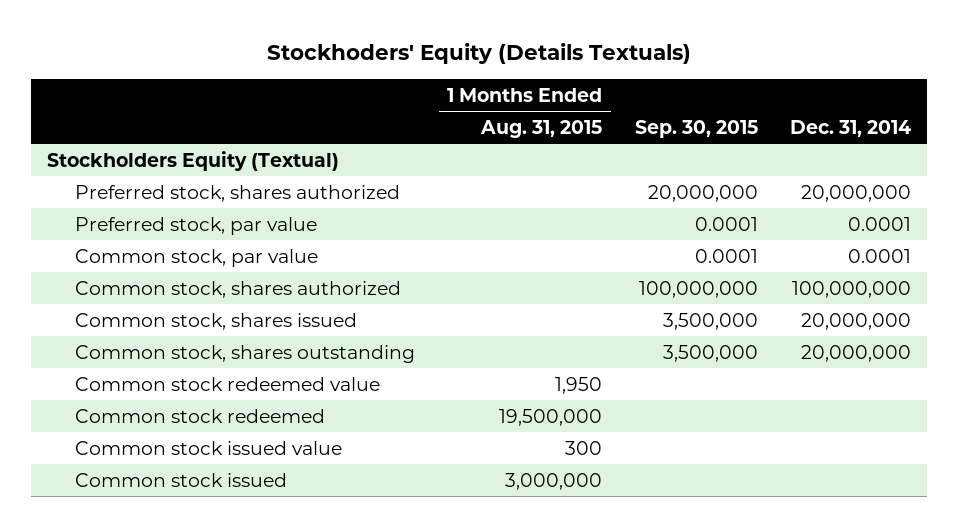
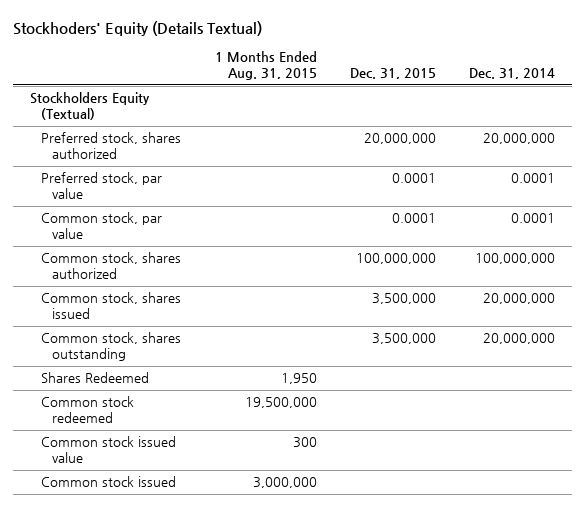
- Stockhoders' Equity (Details Textuals)
+ Stockhoders' Equity (Details Textual)
- | 1 Months Ended Aug. 31, 2015 | Sep. 30, 2015 | Dec. 31, 2014
+ | 1 Months Ended Aug. 31, 2015 | Dec. 31, 2015 | Dec. 31, 2014
- Common stock redeemed value | 1,950 | |
+ Shares Redeemed | 1,950 | |

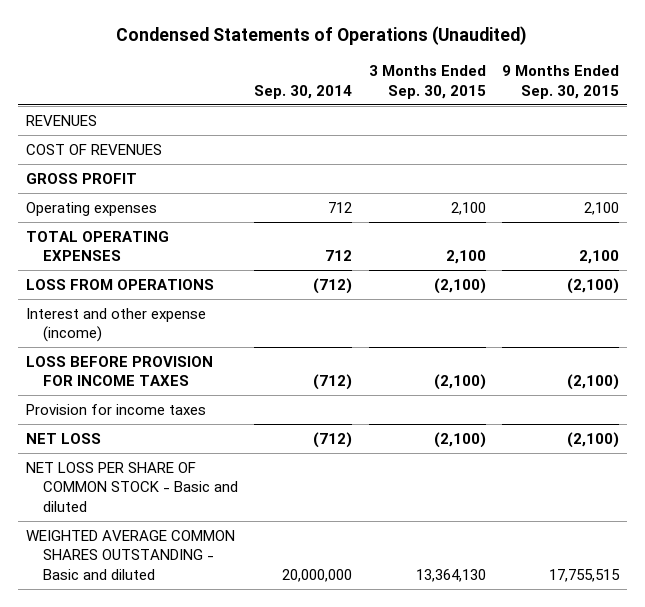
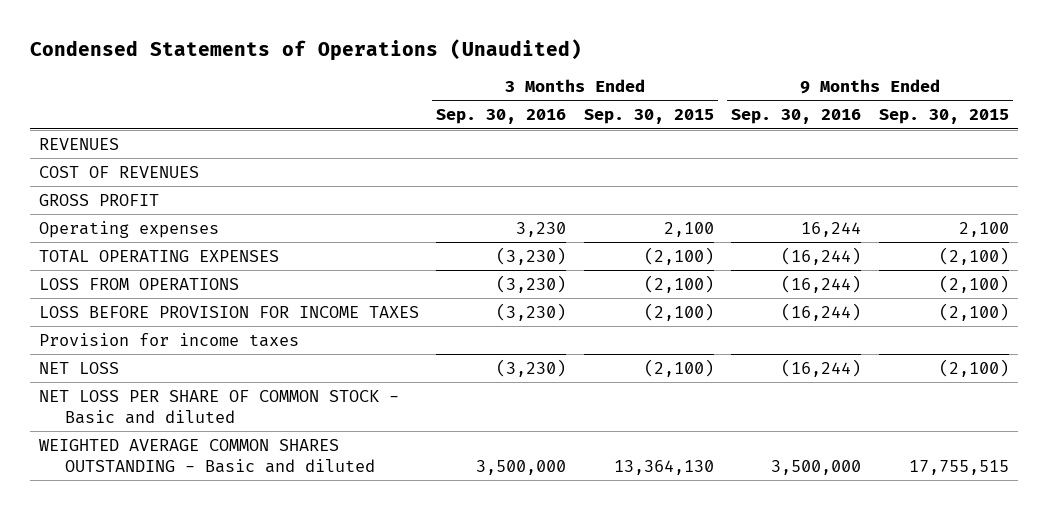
- | Sep. 30, 2014 | 3 Months Ended Sep. 30, 2015 | 9 Months Ended Sep. 30, 2015
+ | 3 Months Ended Sep. 30, 2016 | 3 Months Ended Sep. 30, 2015 | 9 Months Ended Sep. 30, 2016 | 9 Months Ended Sep. 30, 2015
- TOTAL OPERATING EXPENSES | 712 | 2,100 | 2,100
+ TOTAL OPERATING EXPENSES | (3,230) | (2,100) | (16,244) | (2,100)
- Interest and other expense (income)

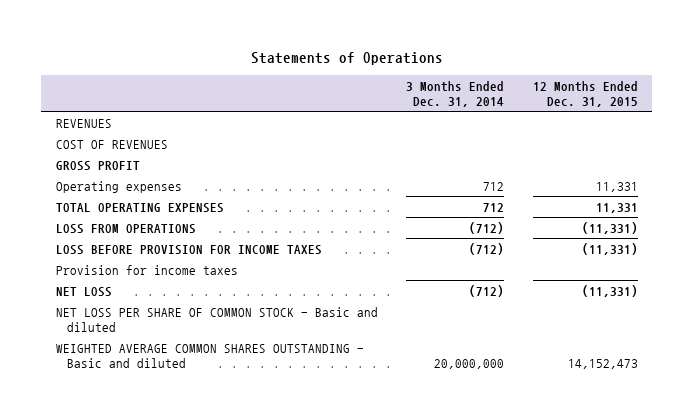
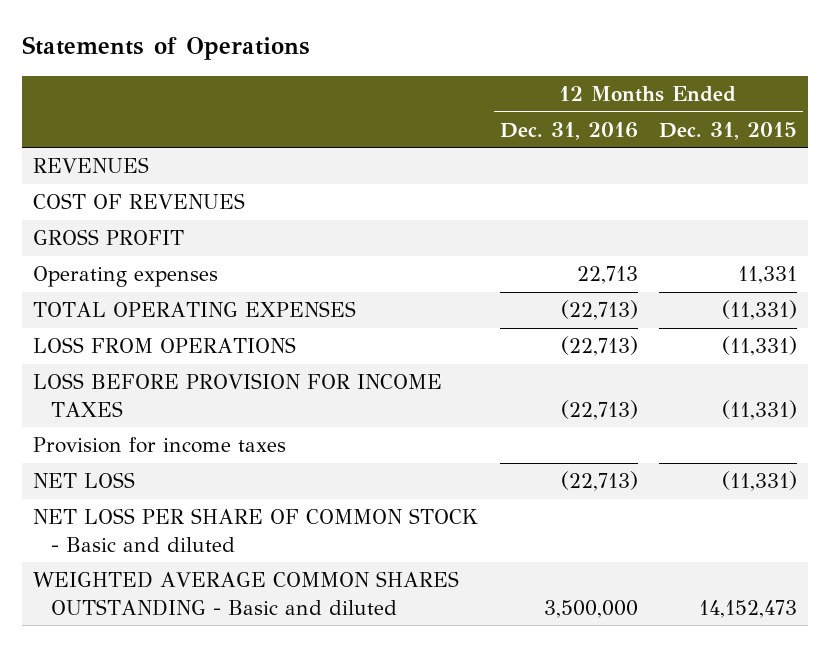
- | 3 Months Ended Dec. 31, 2014 | 12 Months Ended Dec. 31, 2015
+ | 12 Months Ended Dec. 31, 2016 | 12 Months Ended Dec. 31, 2015
- TOTAL OPERATING EXPENSES | 712 | 11,331
+ TOTAL OPERATING EXPENSES | (22,713) | (11,331)

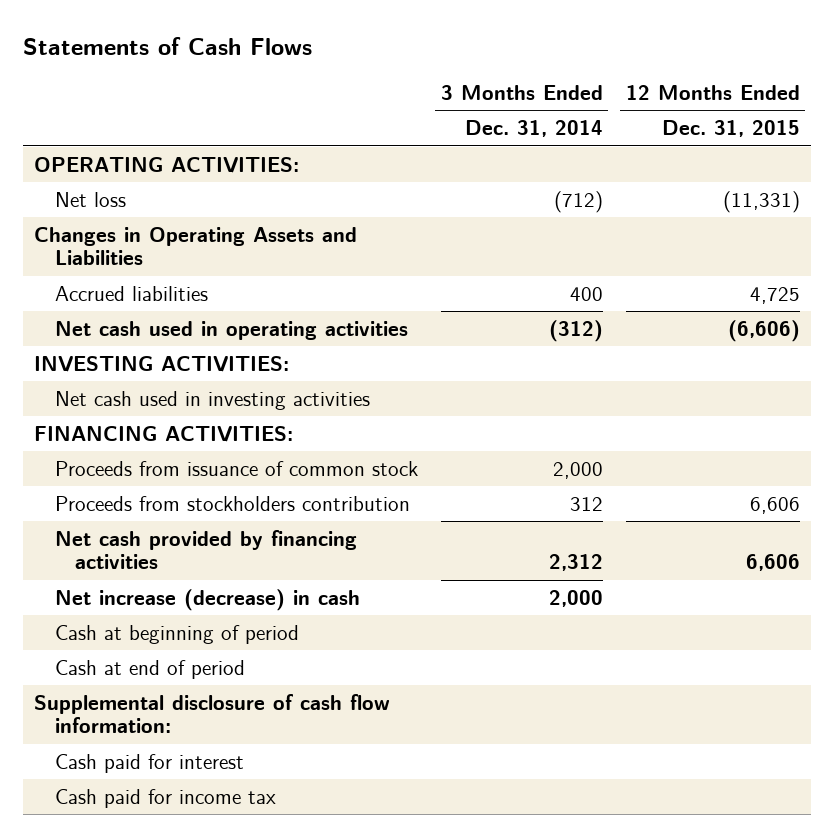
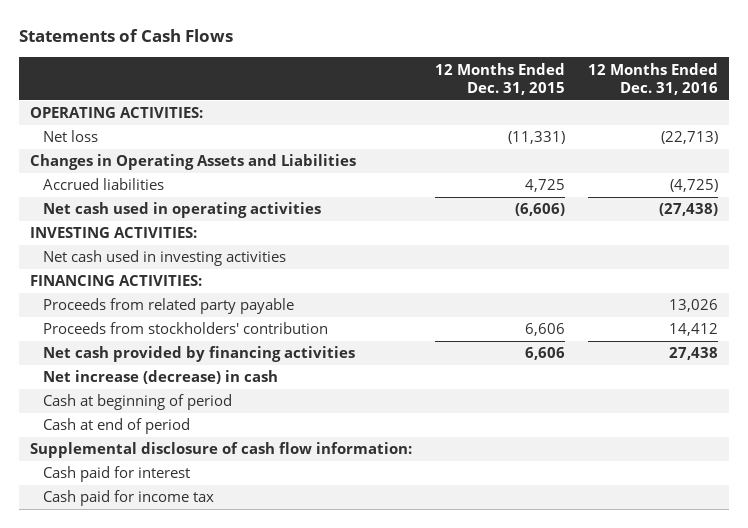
- | 3 Months Ended Dec. 31, 2014 | 12 Months Ended Dec. 31, 2015
+ | 12 Months Ended Dec. 31, 2015 | 12 Months Ended Dec. 31, 2016
- Proceeds from issuance of common stock | 2,000 |
- Proceeds from stockholders contribution | 312 | 6,606
+ Proceeds from related party payable | | 13,026
+ Proceeds from stockholders' contribution | 6,606 | 14,412

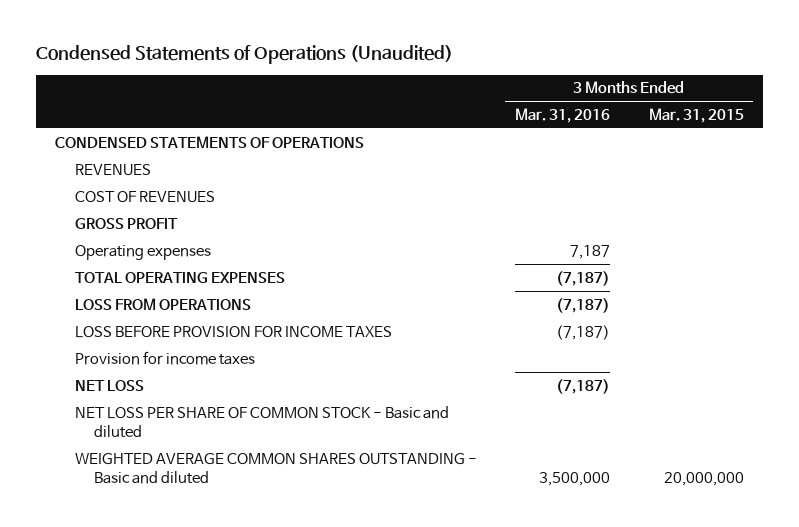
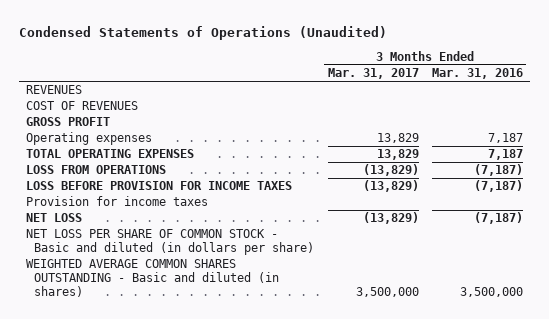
- | 3 Months Ended Mar. 31, 2016 | 3 Months Ended Mar. 31, 2015
+ | 3 Months Ended Mar. 31, 2017 | 3 Months Ended Mar. 31, 2016
- CONDENSED STATEMENTS OF OPERATIONS
- TOTAL OPERATING EXPENSES | (7,187) |
+ TOTAL OPERATING EXPENSES | 13,829 | 7,187
- NET LOSS PER SHARE OF COMMON STOCK - Basic and diluted
- WEIGHTED AVERAGE COMMON SHARES OUTSTANDING - Basic and diluted | 3,500,000 | 20,000,000
+ NET LOSS PER SHARE OF COMMON STOCK - Basic and diluted (in dollars per share)
+ WEIGHTED AVERAGE COMMON SHARES OUTSTANDING - Basic and diluted (in shares) | 3,500,000 | 3,500,000

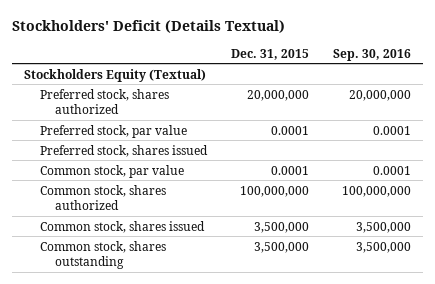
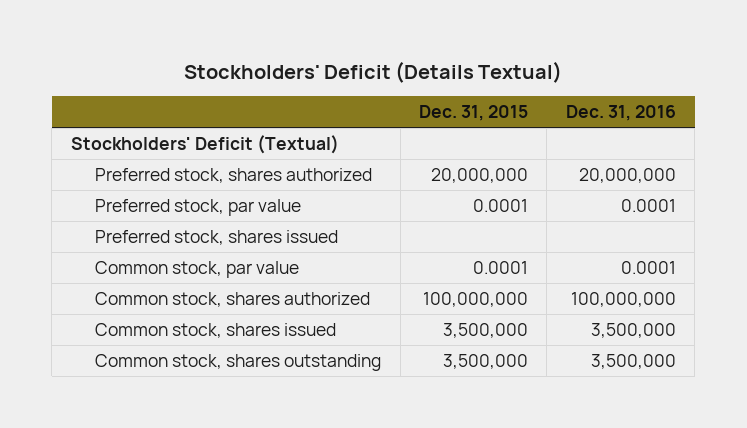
- | Dec. 31, 2015 | Sep. 30, 2016
+ | Dec. 31, 2015 | Dec. 31, 2016
- Stockholders Equity (Textual)
+ Stockholders' Deficit (Textual)

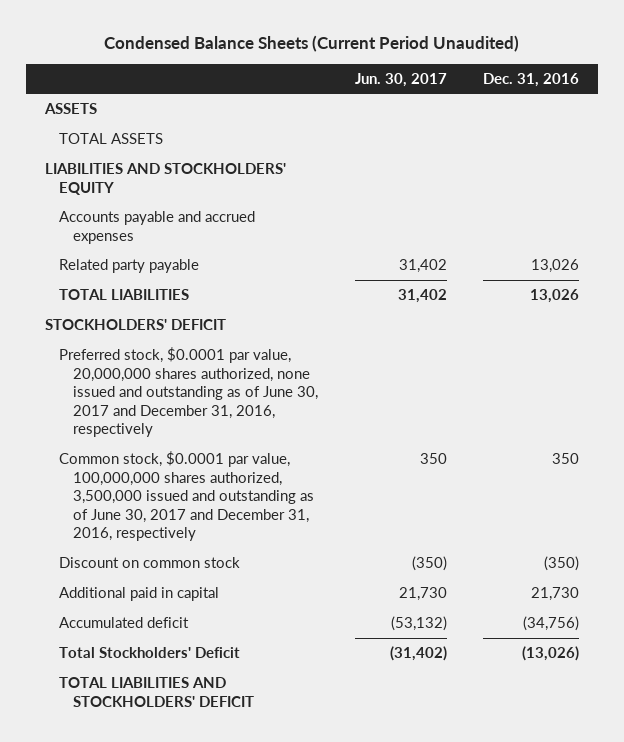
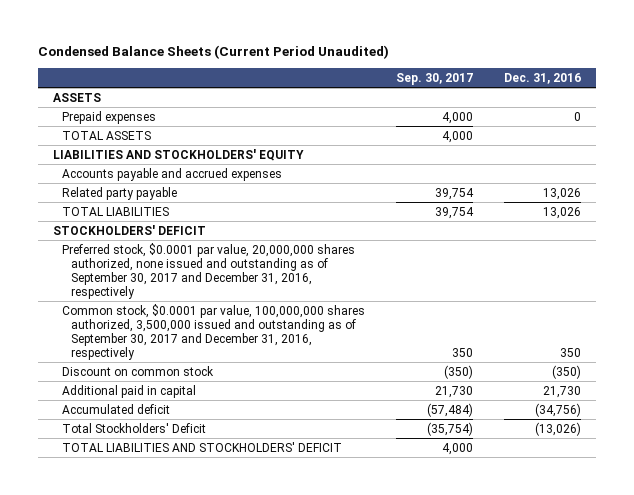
- | Jun. 30, 2017 | Dec. 31, 2016
+ | Sep. 30, 2017 | Dec. 31, 2016
+ Prepaid expenses | 4,000 | 0
- Preferred stock, $0.0001 par value, 20,000,000 shares authorized, none issued and outstanding as of June 30, 2017 and December 31, 2016, respectively
- Common stock, $0.0001 par value, 100,000,000 shares authorized, 3,500,000 issued and outstanding as of June 30, 2017 and December 31, 2016, respectively | 350 | 350
+ Preferred stock, $0.0001 par value, 20,000,000 shares authorized, none issued and outstanding as of September 30, 2017 and December 31, 2016, respectively
+ Common stock, $0.0001 par value, 100,000,000 shares authorized, 3,500,000 issued and outstanding as of September 30, 2017 and December 31, 2016, respectively | 350 | 350

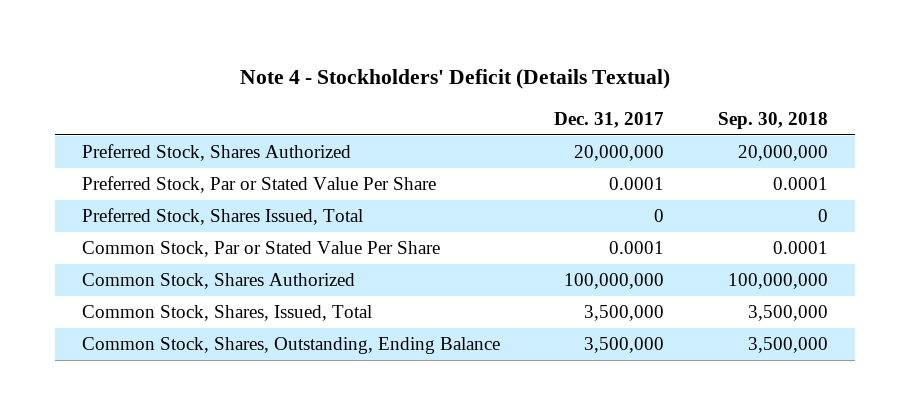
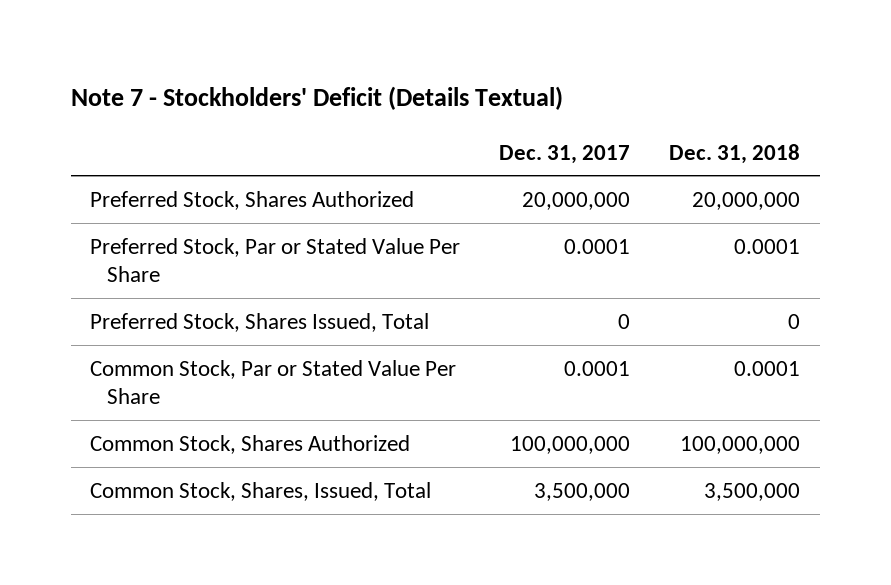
- Note 4 - Stockholders' Deficit (Details Textual)
+ Note 7 - Stockholders' Deficit (Details Textual)
- | Dec. 31, 2017 | Sep. 30, 2018
+ | Dec. 31, 2017 | Dec. 31, 2018
- Common Stock, Shares, Outstanding, Ending Balance | 3,500,000 | 3,500,000

